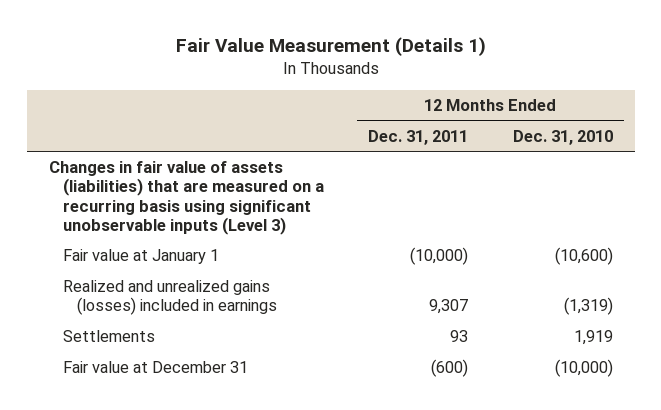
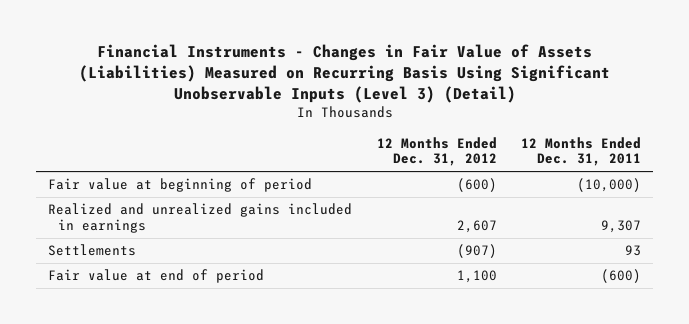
- Fair Value Measurement (Details 1)
+ Financial Instruments - Changes in Fair Value of Assets (Liabilities) Measured on Recurring Basis Using Significant Unobservable Inputs (Level 3) (Detail)
- | 12 Months Ended Dec. 31, 2011 | 12 Months Ended Dec. 31, 2010
+ | 12 Months Ended Dec. 31, 2012 | 12 Months Ended Dec. 31, 2011
- Changes in fair value of assets (liabilities) that are measured on a recurring basis using significant unobservable inputs (Level 3)
- Fair value at January 1 | (10,000) | (10,600)
- Realized and unrealized gains (losses) included in earnings | 9,307 | (1,319)
+ Fair value at beginning of period | (600) | (10,000)
+ Realized and unrealized gains included in earnings | 2,607 | 9,307
- Fair value at December 31 | (600) | (10,000)
+ Fair value at end of period | 1,100 | (600)

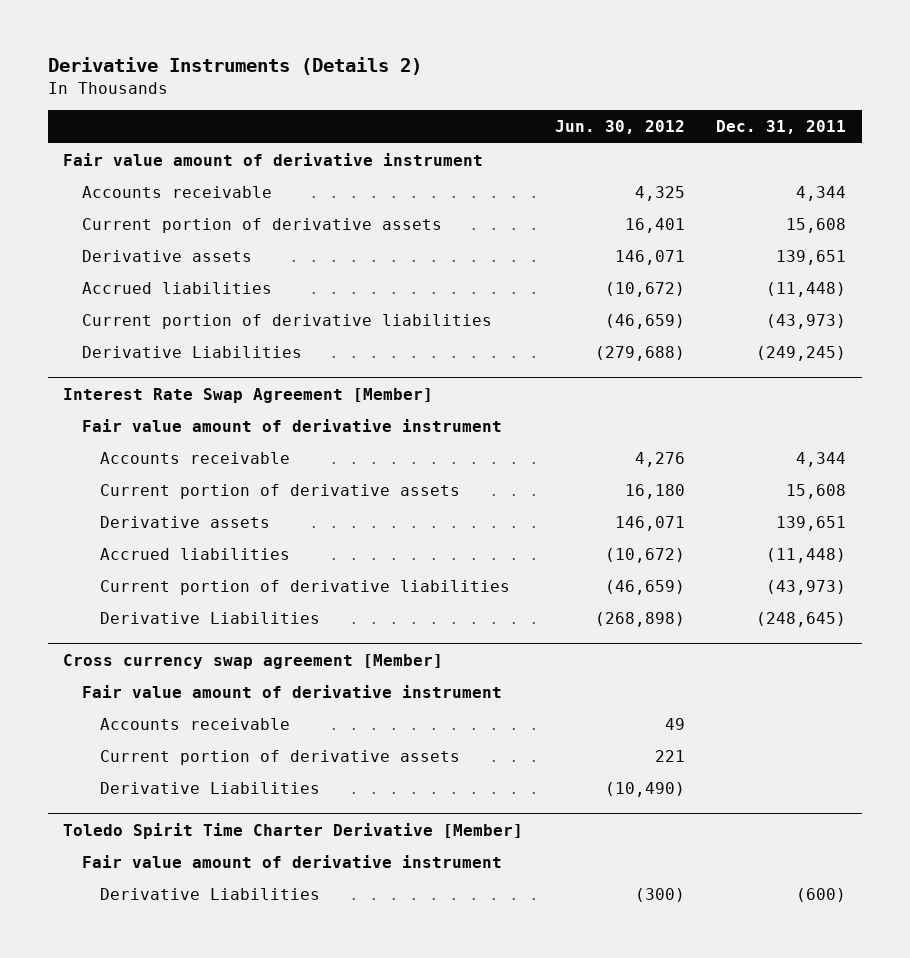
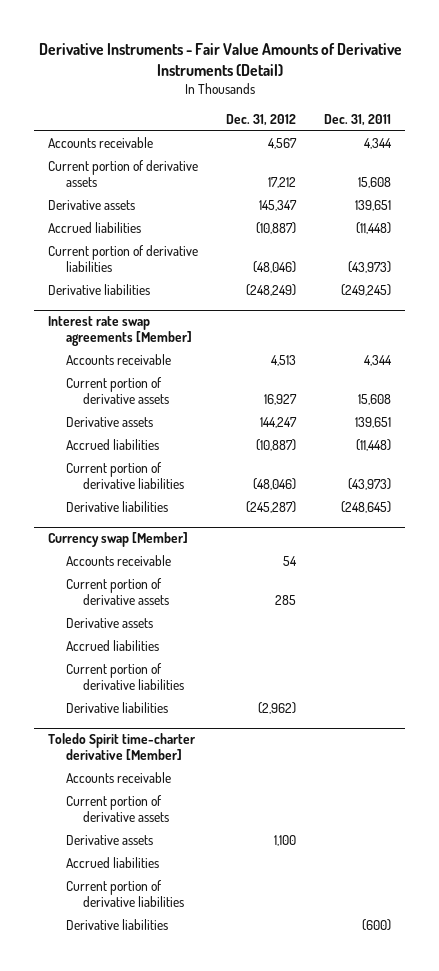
- Derivative Instruments (Details 2)
+ Derivative Instruments - Fair Value Amounts of Derivative Instruments (Detail)
- | Jun. 30, 2012 | Dec. 31, 2011
+ | Dec. 31, 2012 | Dec. 31, 2011
- Fair value amount of derivative instrument
- Derivative Liabilities | (279,688) | (249,245)
- Interest Rate Swap Agreement [Member]
- Fair value amount of derivative instrument
+ Derivative liabilities | (248,249) | (249,245)
+ Interest rate swap agreements [Member]
- Derivative Liabilities | (268,898) | (248,645)
- Cross currency swap agreement [Member]
- Fair value amount of derivative instrument
+ Derivative liabilities | (245,287) | (248,645)
+ Currency swap [Member]
- Derivative Liabilities | (10,490) |
- Toledo Spirit Time Charter Derivative [Member]
- Fair value amount of derivative instrument
- Derivative Liabilities | (300) | (600)
+ Derivative assets
+ Accrued liabilities
+ Current portion of derivative liabilities
+ Derivative liabilities | (2,962) |
+ Toledo Spirit time-charter derivative [Member]
+ Accounts receivable
+ Current portion of derivative assets
+ Derivative assets | 1,100 |
+ Accrued liabilities
+ Current portion of derivative liabilities
+ Derivative liabilities | | (600)

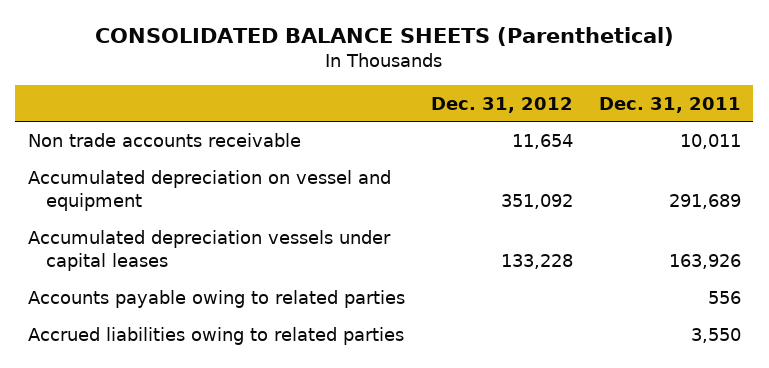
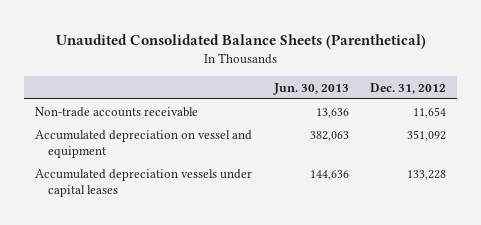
- CONSOLIDATED BALANCE SHEETS (Parenthetical)
+ Unaudited Consolidated Balance Sheets (Parenthetical)
- | Dec. 31, 2012 | Dec. 31, 2011
+ | Jun. 30, 2013 | Dec. 31, 2012
- Non trade accounts receivable | 11,654 | 10,011
+ Non-trade accounts receivable | 13,636 | 11,654
- Accounts payable owing to related parties | | 556
- Accrued liabilities owing to related parties | | 3,550

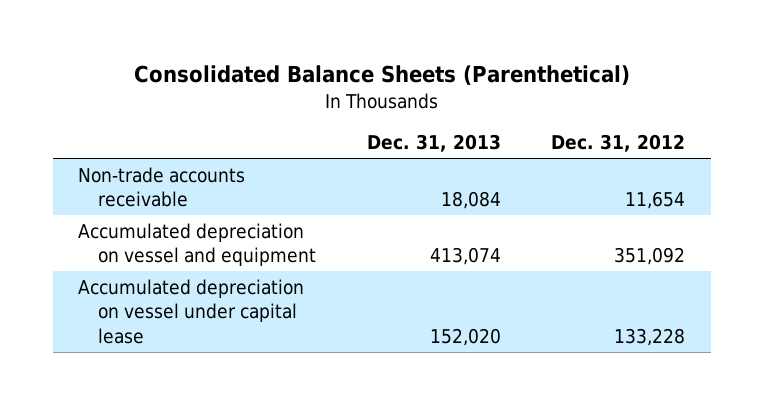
- Unaudited Consolidated Balance Sheets (Parenthetical)
+ Consolidated Balance Sheets (Parenthetical)
- | Jun. 30, 2013 | Dec. 31, 2012
+ | Dec. 31, 2013 | Dec. 31, 2012
- Accumulated depreciation vessels under capital leases | 144,636 | 133,228
+ Accumulated depreciation on vessel under capital lease | 152,020 | 133,228

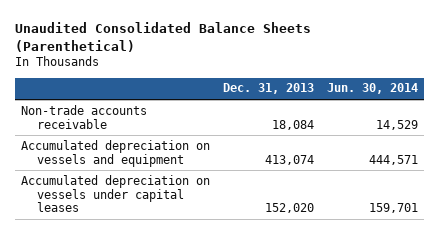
- Consolidated Balance Sheets (Parenthetical)
+ Unaudited Consolidated Balance Sheets (Parenthetical)
- | Dec. 31, 2013 | Dec. 31, 2012
+ | Dec. 31, 2013 | Jun. 30, 2014
- Accumulated depreciation on vessel and equipment | 413,074 | 351,092
- Accumulated depreciation on vessel under capital lease | 152,020 | 133,228
+ Accumulated depreciation on vessels and equipment | 413,074 | 444,571
+ Accumulated depreciation on vessels under capital leases | 152,020 | 159,701

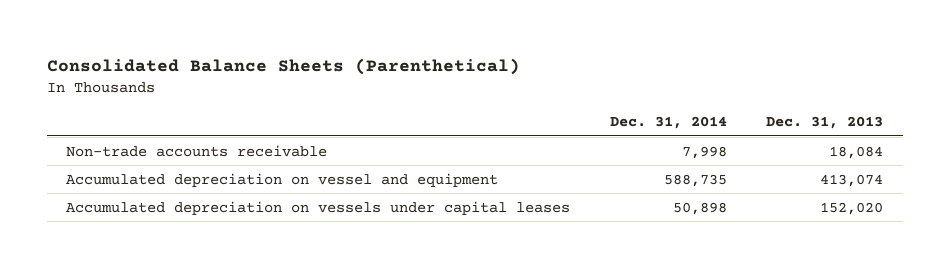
- Unaudited Consolidated Balance Sheets (Parenthetical)
+ Consolidated Balance Sheets (Parenthetical)
- | Dec. 31, 2013 | Jun. 30, 2014
+ | Dec. 31, 2014 | Dec. 31, 2013
- Accumulated depreciation on vessels and equipment | 413,074 | 444,571
+ Accumulated depreciation on vessel and equipment | 588,735 | 413,074

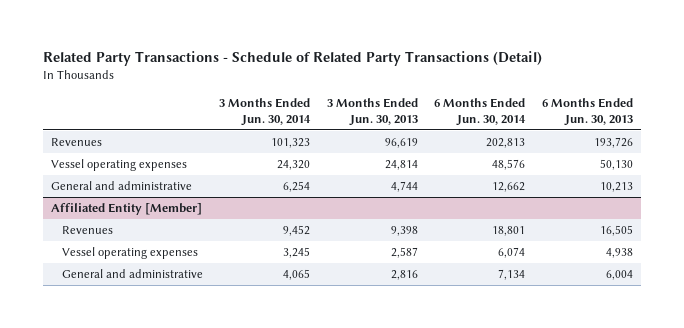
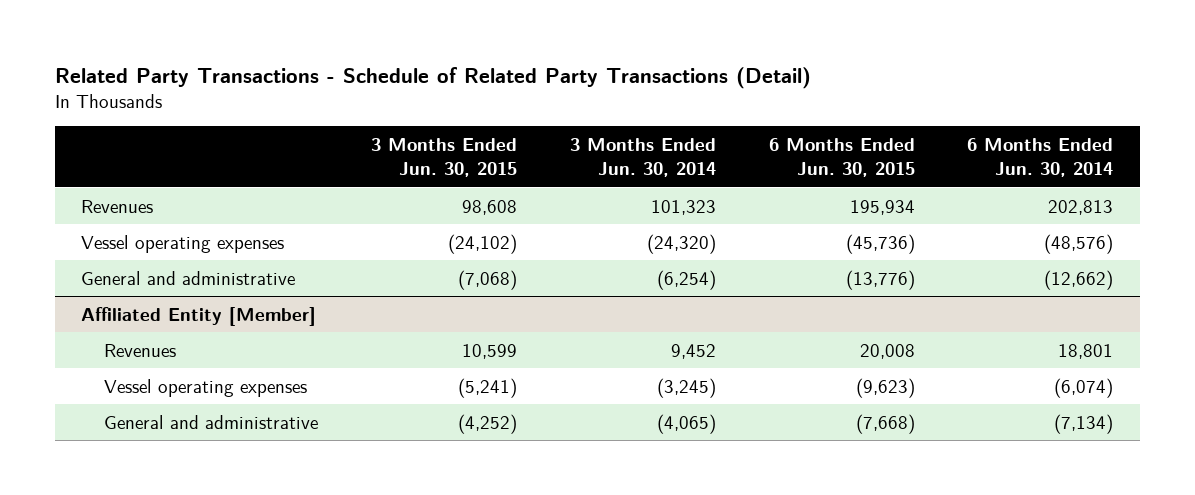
- | 3 Months Ended Jun. 30, 2014 | 3 Months Ended Jun. 30, 2013 | 6 Months Ended Jun. 30, 2014 | 6 Months Ended Jun. 30, 2013
+ | 3 Months Ended Jun. 30, 2015 | 3 Months Ended Jun. 30, 2014 | 6 Months Ended Jun. 30, 2015 | 6 Months Ended Jun. 30, 2014
- Vessel operating expenses | 24,320 | 24,814 | 48,576 | 50,130
- General and administrative | 6,254 | 4,744 | 12,662 | 10,213
+ Vessel operating expenses | (24,102) | (24,320) | (45,736) | (48,576)
+ General and administrative | (7,068) | (6,254) | (13,776) | (12,662)
@ Affiliated Entity [Member]
- Vessel operating expenses | 3,245 | 2,587 | 6,074 | 4,938
- General and administrative | 4,065 | 2,816 | 7,134 | 6,004
+ Vessel operating expenses | (5,241) | (3,245) | (9,623) | (6,074)
+ General and administrative | (4,252) | (4,065) | (7,668) | (7,134)

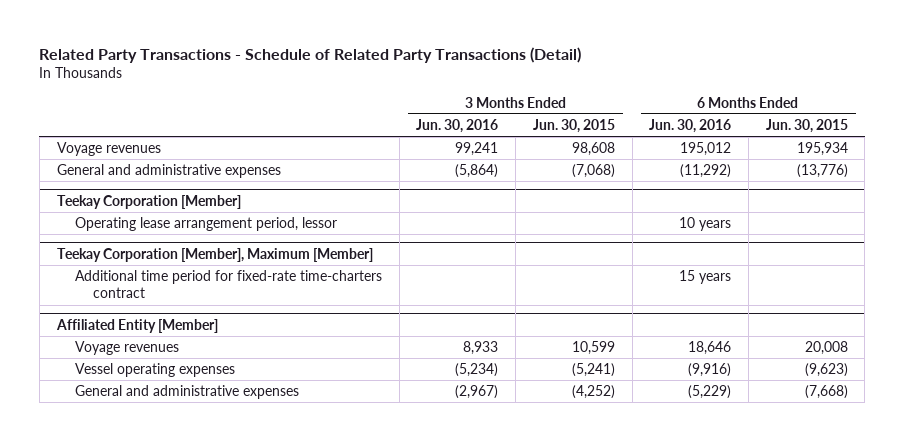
- | 3 Months Ended Jun. 30, 2015 | 3 Months Ended Jun. 30, 2014 | 6 Months Ended Jun. 30, 2015 | 6 Months Ended Jun. 30, 2014
+ | 3 Months Ended Jun. 30, 2016 | 3 Months Ended Jun. 30, 2015 | 6 Months Ended Jun. 30, 2016 | 6 Months Ended Jun. 30, 2015
- Revenues | 98,608 | 101,323 | 195,934 | 202,813
- Vessel operating expenses | (24,102) | (24,320) | (45,736) | (48,576)
- General and administrative | (7,068) | (6,254) | (13,776) | (12,662)
+ Voyage revenues | 99,241 | 98,608 | 195,012 | 195,934
+ General and administrative expenses | (5,864) | (7,068) | (11,292) | (13,776)
+ Teekay Corporation [Member]
+ Operating lease arrangement period, lessor | | | 10 years |
+ Teekay Corporation [Member], Maximum [Member]
+ Additional time period for fixed-rate time-charters contract | | | 15 years |
@ Affiliated Entity [Member]
- Revenues | 10,599 | 9,452 | 20,008 | 18,801
+ Voyage revenues | 8,933 | 10,599 | 18,646 | 20,008
- General and administrative | (4,252) | (4,065) | (7,668) | (7,134)
+ General and administrative expenses | (2,967) | (4,252) | (5,229) | (7,668)

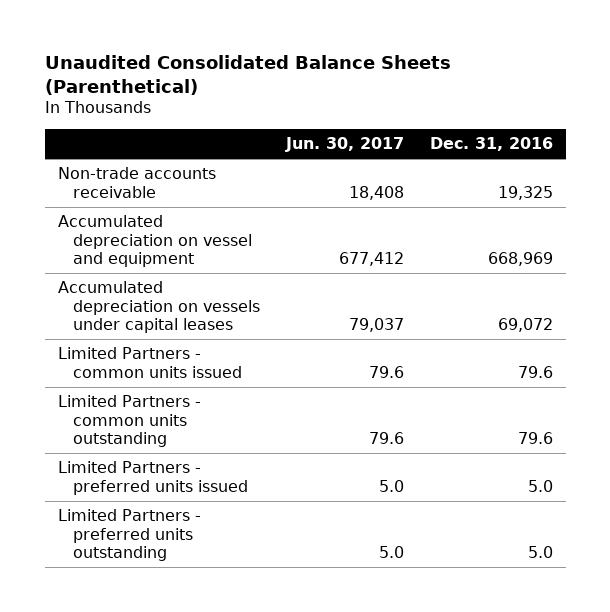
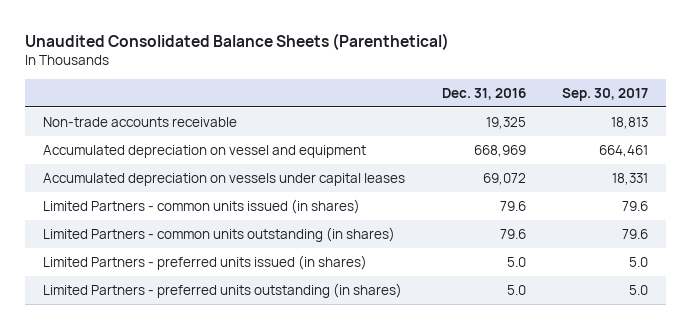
- | Jun. 30, 2017 | Dec. 31, 2016
+ | Dec. 31, 2016 | Sep. 30, 2017
- Limited Partners - common units issued | 79.6 | 79.6
- Limited Partners - common units outstanding | 79.6 | 79.6
- Limited Partners - preferred units issued | 5.0 | 5.0
- Limited Partners - preferred units outstanding | 5.0 | 5.0
+ Limited Partners - common units issued (in shares) | 79.6 | 79.6
+ Limited Partners - common units outstanding (in shares) | 79.6 | 79.6
+ Limited Partners - preferred units issued (in shares) | 5.0 | 5.0
+ Limited Partners - preferred units outstanding (in shares) | 5.0 | 5.0

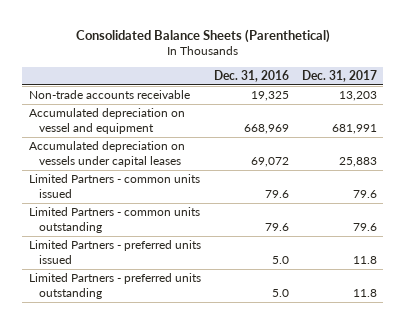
- Unaudited Consolidated Balance Sheets (Parenthetical)
+ Consolidated Balance Sheets (Parenthetical)
- | Dec. 31, 2016 | Sep. 30, 2017
+ | Dec. 31, 2016 | Dec. 31, 2017
- Limited Partners - common units issued (in shares) | 79.6 | 79.6
- Limited Partners - common units outstanding (in shares) | 79.6 | 79.6
- Limited Partners - preferred units issued (in shares) | 5.0 | 5.0
- Limited Partners - preferred units outstanding (in shares) | 5.0 | 5.0
+ Limited Partners - common units issued | 79.6 | 79.6
+ Limited Partners - common units outstanding | 79.6 | 79.6
+ Limited Partners - preferred units issued | 5.0 | 11.8
+ Limited Partners - preferred units outstanding | 5.0 | 11.8

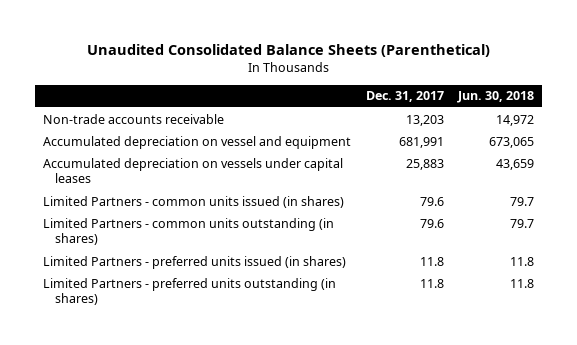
- Consolidated Balance Sheets (Parenthetical)
+ Unaudited Consolidated Balance Sheets (Parenthetical)
- | Dec. 31, 2016 | Dec. 31, 2017
+ | Dec. 31, 2017 | Jun. 30, 2018
- Limited Partners - common units issued | 79.6 | 79.6
- Limited Partners - common units outstanding | 79.6 | 79.6
- Limited Partners - preferred units issued | 5.0 | 11.8
- Limited Partners - preferred units outstanding | 5.0 | 11.8
+ Limited Partners - common units issued (in shares) | 79.6 | 79.7
+ Limited Partners - common units outstanding (in shares) | 79.6 | 79.7
+ Limited Partners - preferred units issued (in shares) | 11.8 | 11.8
+ Limited Partners - preferred units outstanding (in shares) | 11.8 | 11.8

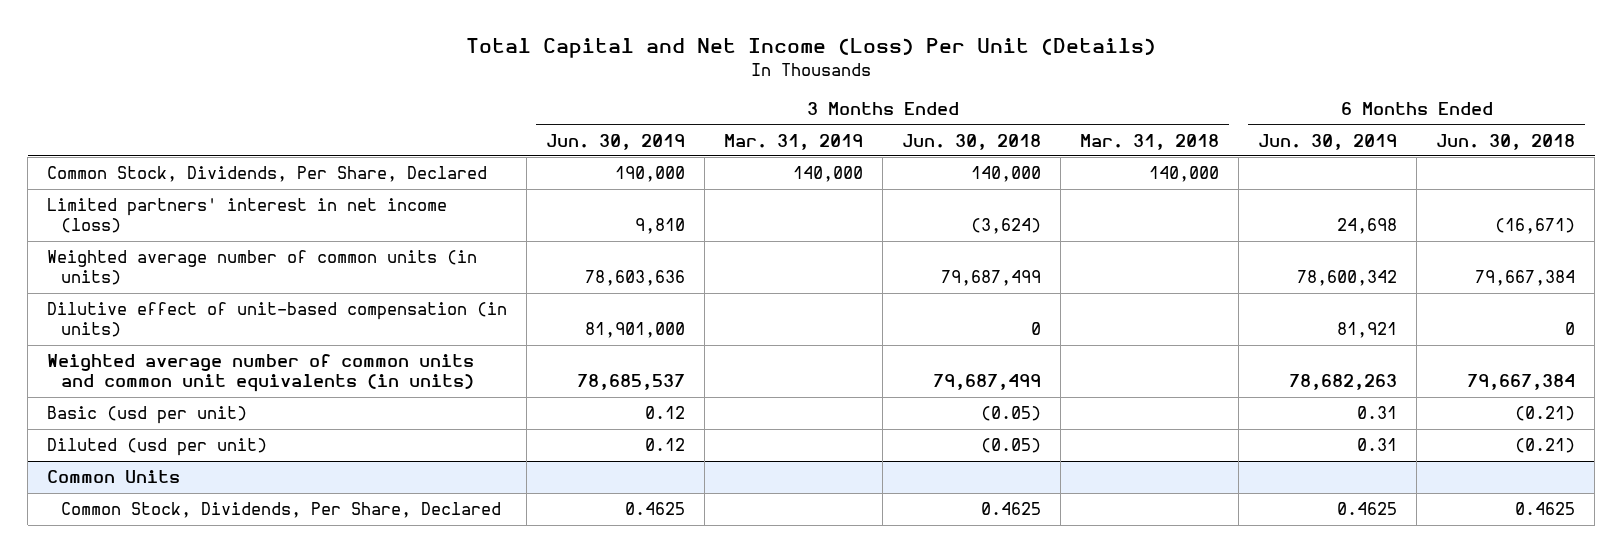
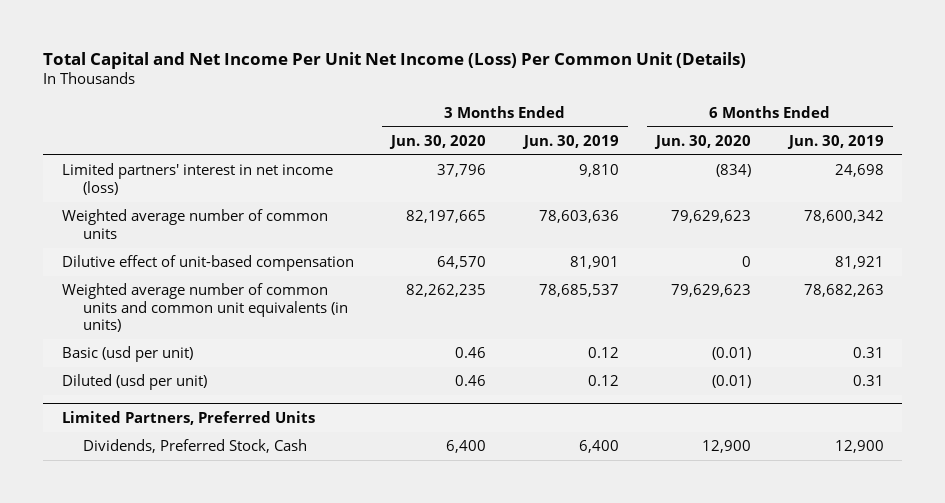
- Total Capital and Net Income (Loss) Per Unit (Details)
+ Total Capital and Net Income Per Unit Net Income (Loss) Per Common Unit (Details)
- | 3 Months Ended Jun. 30, 2019 | 3 Months Ended Mar. 31, 2019 | 3 Months Ended Jun. 30, 2018 | 3 Months Ended Mar. 31, 2018 | 6 Months Ended Jun. 30, 2019 | 6 Months Ended Jun. 30, 2018
+ | 3 Months Ended Jun. 30, 2020 | 3 Months Ended Jun. 30, 2019 | 6 Months Ended Jun. 30, 2020 | 6 Months Ended Jun. 30, 2019
- Common Stock, Dividends, Per Share, Declared | 190,000 | 140,000 | 140,000 | 140,000 | |
- Weighted average number of common units (in units) | 78,603,636 | | 79,687,499 | | 78,600,342 | 79,667,384
- Dilutive effect of unit-based compensation (in units) | 81,901,000 | | 0 | | 81,921 | 0
+ Weighted average number of common units | 82,197,665 | 78,603,636 | 79,629,623 | 78,600,342
+ Dilutive effect of unit-based compensation | 64,570 | 81,901 | 0 | 81,921
- Common Units
- Common Stock, Dividends, Per Share, Declared | 0.4625 | | 0.4625 | | 0.4625 | 0.4625
+ Limited Partners, Preferred Units
+ Dividends, Preferred Stock, Cash | 6,400 | 6,400 | 12,900 | 12,900

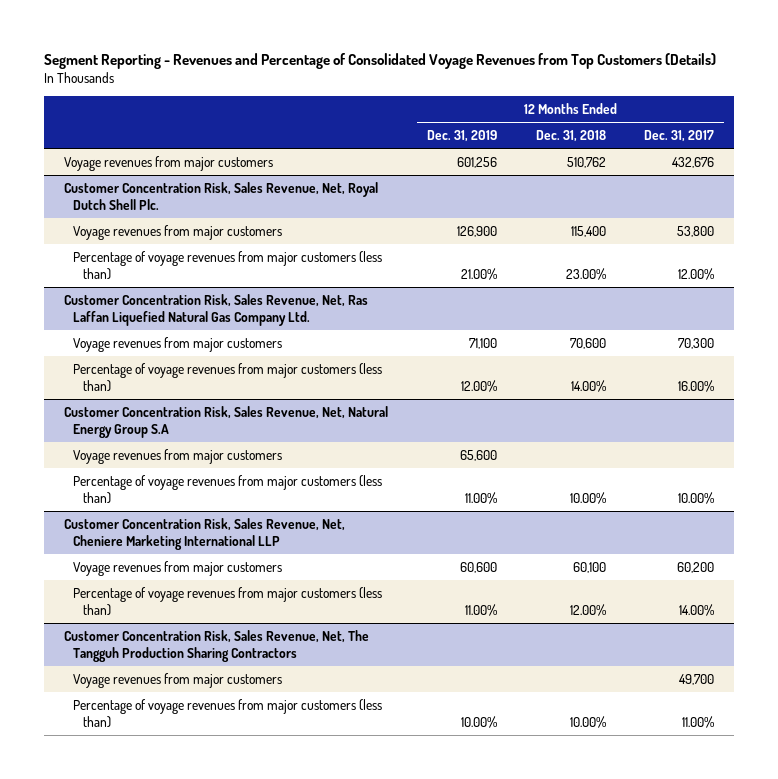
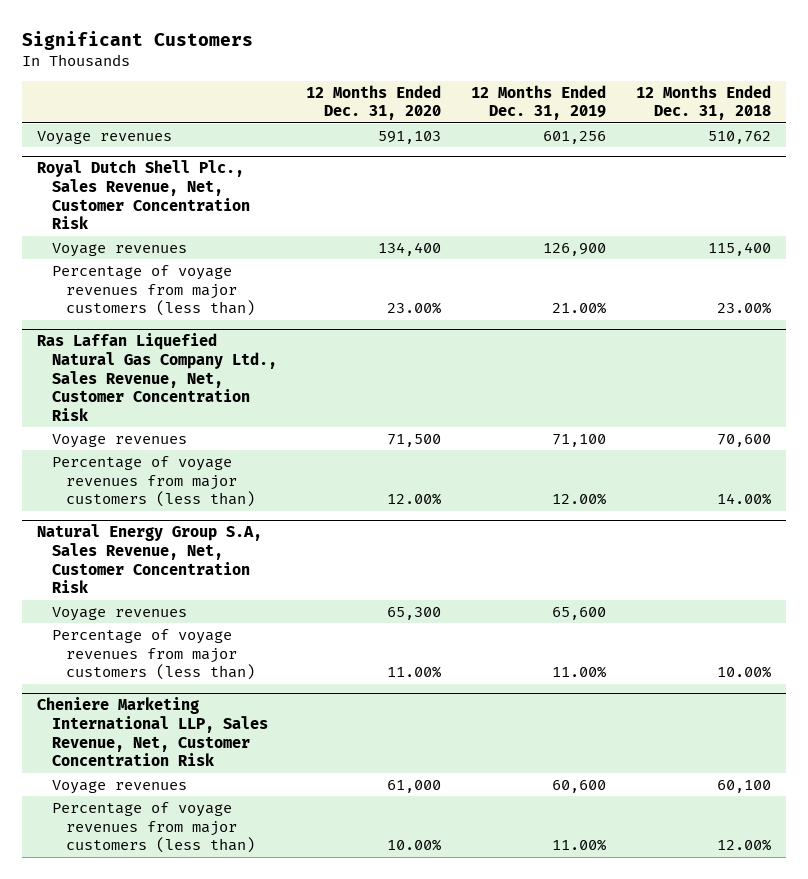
- Segment Reporting - Revenues and Percentage of Consolidated Voyage Revenues from Top Customers (Details)
+ Significant Customers
- | 12 Months Ended Dec. 31, 2019 | 12 Months Ended Dec. 31, 2018 | 12 Months Ended Dec. 31, 2017
+ | 12 Months Ended Dec. 31, 2020 | 12 Months Ended Dec. 31, 2019 | 12 Months Ended Dec. 31, 2018
- Voyage revenues from major customers | 601,256 | 510,762 | 432,676
- Customer Concentration Risk, Sales Revenue, Net, Royal Dutch Shell Plc.
- Voyage revenues from major customers | 126,900 | 115,400 | 53,800
+ Voyage revenues | 591,103 | 601,256 | 510,762
+ Royal Dutch Shell Plc., Sales Revenue, Net, Customer Concentration Risk
+ Voyage revenues | 134,400 | 126,900 | 115,400
- Customer Concentration Risk, Sales Revenue, Net, Ras Laffan Liquefied Natural Gas Company Ltd.
- Voyage revenues from major customers | 71,100 | 70,600 | 70,300
+ Ras Laffan Liquefied Natural Gas Company Ltd., Sales Revenue, Net, Customer Concentration Risk
+ Voyage revenues | 71,500 | 71,100 | 70,600
- Customer Concentration Risk, Sales Revenue, Net, Natural Energy Group S.A
- Voyage revenues from major customers | 65,600 | |
+ Natural Energy Group S.A, Sales Revenue, Net, Customer Concentration Risk
+ Voyage revenues | 65,300 | 65,600 |
- Customer Concentration Risk, Sales Revenue, Net, Cheniere Marketing International LLP
- Voyage revenues from major customers | 60,600 | 60,100 | 60,200
+ Cheniere Marketing International LLP, Sales Revenue, Net, Customer Concentration Risk
+ Voyage revenues | 61,000 | 60,600 | 60,100
- Customer Concentration Risk, Sales Revenue, Net, The Tangguh Production Sharing Contractors
- Voyage revenues from major customers | | | 49,700
- Percentage of voyage revenues from major customers (less than) | 10.00% | 10.00% | 11.00%

